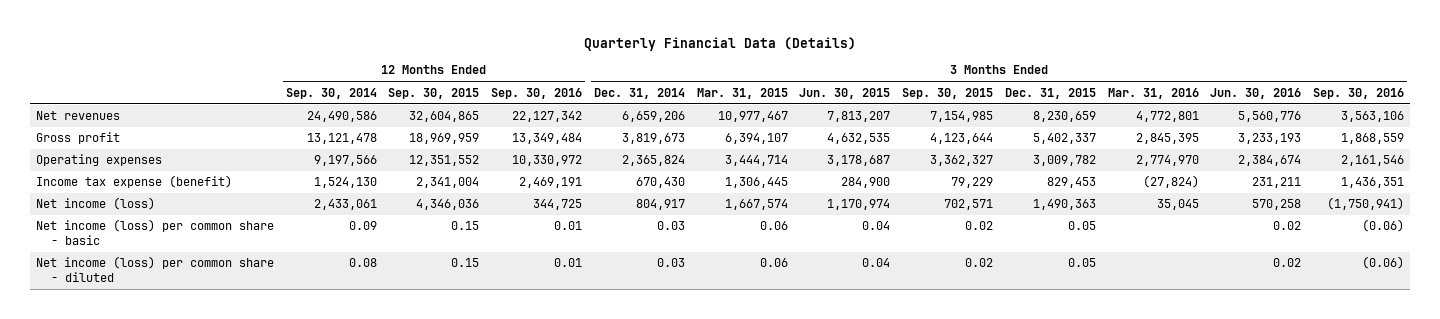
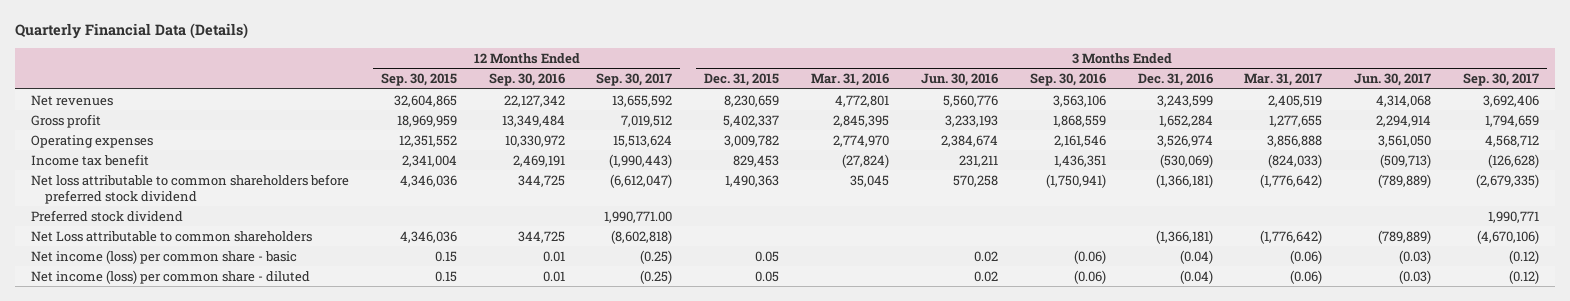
- | 12 Months Ended Sep. 30, 2014 | 12 Months Ended Sep. 30, 2015 | 12 Months Ended Sep. 30, 2016 | 3 Months Ended Dec. 31, 2014 | 3 Months Ended Mar. 31, 2015 | 3 Months Ended Jun. 30, 2015 | 3 Months Ended Sep. 30, 2015 | 3 Months Ended Dec. 31, 2015 | 3 Months Ended Mar. 31, 2016 | 3 Months Ended Jun. 30, 2016 | 3 Months Ended Sep. 30, 2016
+ | 12 Months Ended Sep. 30, 2015 | 12 Months Ended Sep. 30, 2016 | 12 Months Ended Sep. 30, 2017 | 3 Months Ended Dec. 31, 2015 | 3 Months Ended Mar. 31, 2016 | 3 Months Ended Jun. 30, 2016 | 3 Months Ended Sep. 30, 2016 | 3 Months Ended Dec. 31, 2016 | 3 Months Ended Mar. 31, 2017 | 3 Months Ended Jun. 30, 2017 | 3 Months Ended Sep. 30, 2017
- Income tax expense (benefit) | 1,524,130 | 2,341,004 | 2,469,191 | 670,430 | 1,306,445 | 284,900 | 79,229 | 829,453 | (27,824) | 231,211 | 1,436,351
- Net income (loss) | 2,433,061 | 4,346,036 | 344,725 | 804,917 | 1,667,574 | 1,170,974 | 702,571 | 1,490,363 | 35,045 | 570,258 | (1,750,941)
+ Income tax benefit | 2,341,004 | 2,469,191 | (1,990,443) | 829,453 | (27,824) | 231,211 | 1,436,351 | (530,069) | (824,033) | (509,713) | (126,628)
+ Net loss attributable to common shareholders before preferred stock dividend | 4,346,036 | 344,725 | (6,612,047) | 1,490,363 | 35,045 | 570,258 | (1,750,941) | (1,366,181) | (1,776,642) | (789,889) | (2,679,335)
+ Preferred stock dividend | | | 1,990,771.00 | | | | | | | | 1,990,771
+ Net Loss attributable to common shareholders | 4,346,036 | 344,725 | (8,602,818) | | | | | (1,366,181) | (1,776,642) | (789,889) | (4,670,106)

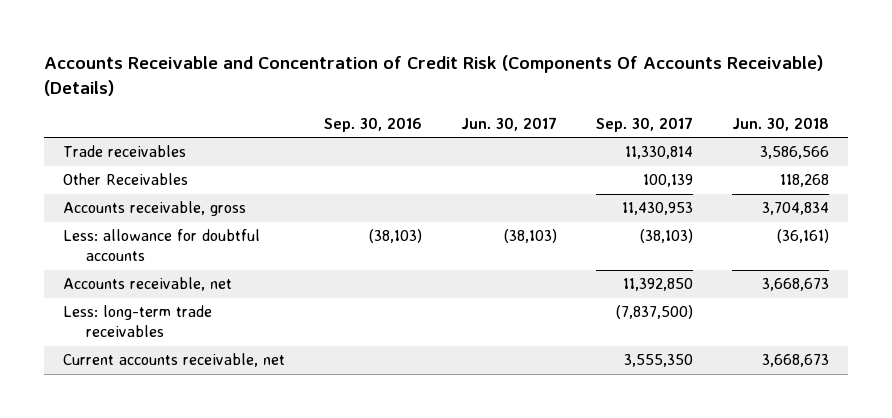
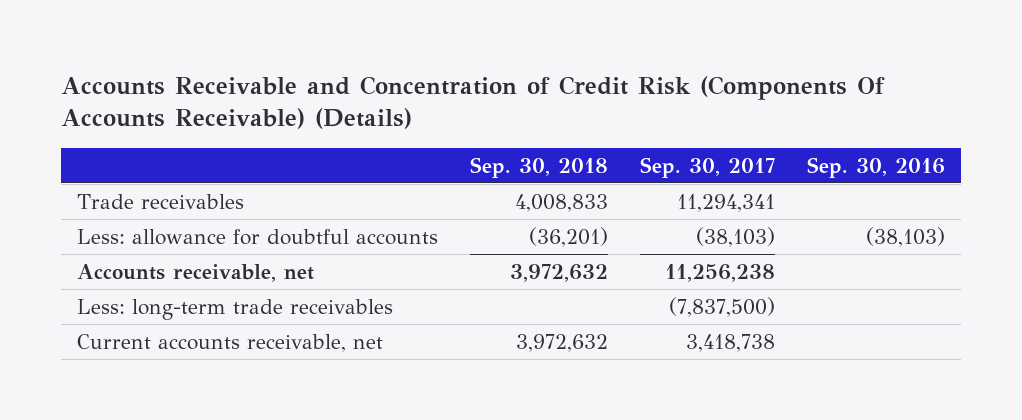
- | Sep. 30, 2016 | Jun. 30, 2017 | Sep. 30, 2017 | Jun. 30, 2018
+ | Sep. 30, 2018 | Sep. 30, 2017 | Sep. 30, 2016
- Trade receivables | | | 11,330,814 | 3,586,566
- Other Receivables | | | 100,139 | 118,268
- Accounts receivable, gross | | | 11,430,953 | 3,704,834
+ Trade receivables | 4,008,833 | 11,294,341 |
- Accounts receivable, net | | | 11,392,850 | 3,668,673
+ Accounts receivable, net | 3,972,632 | 11,256,238 |
- Current accounts receivable, net | | | 3,555,350 | 3,668,673
+ Current accounts receivable, net | 3,972,632 | 3,418,738 |

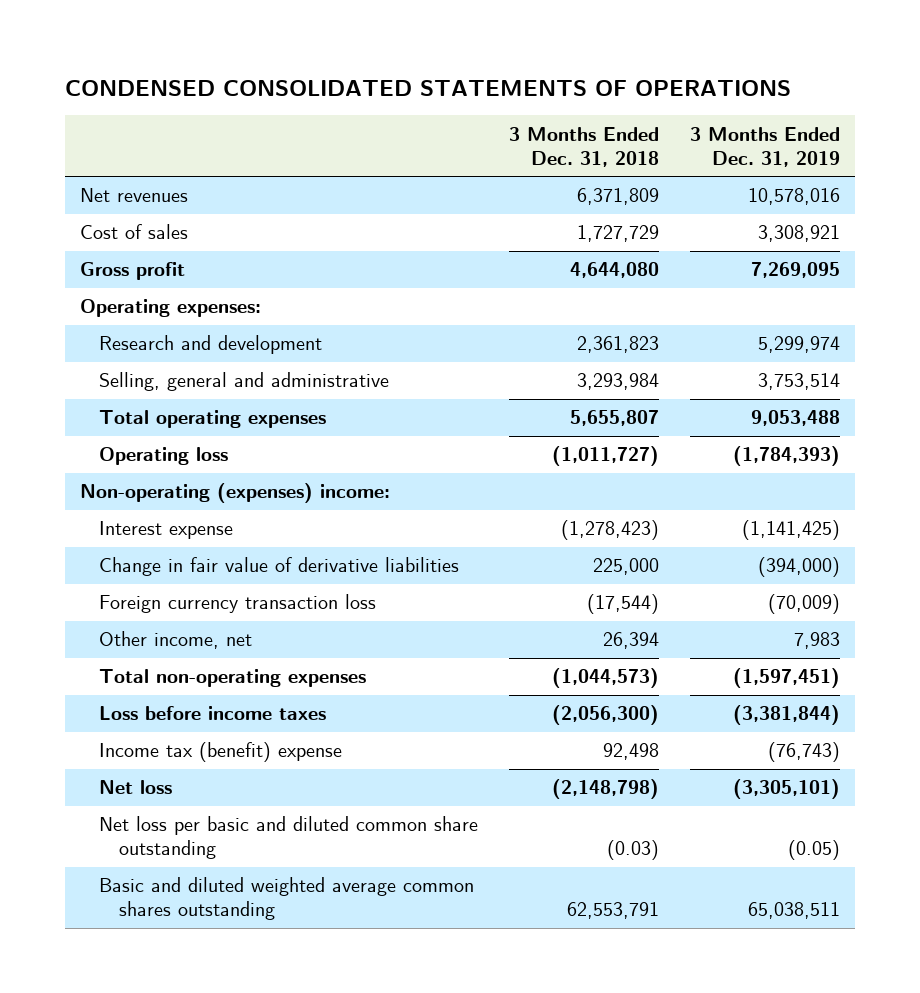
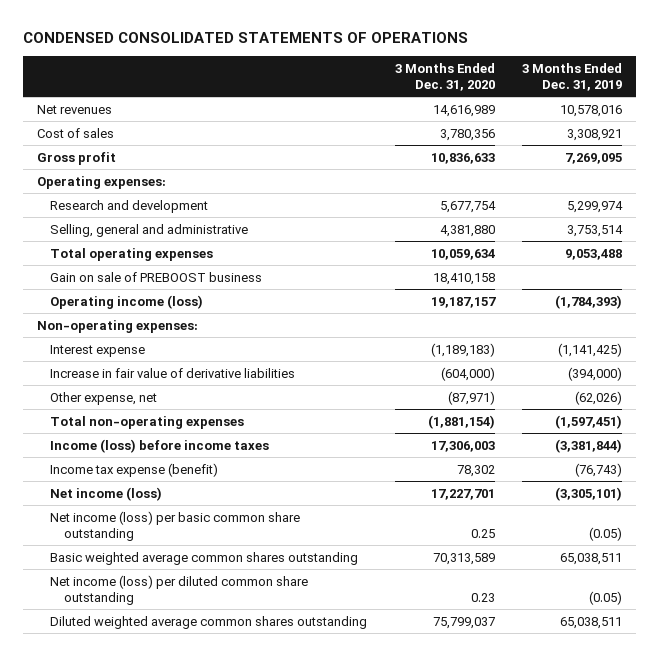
- | 3 Months Ended Dec. 31, 2018 | 3 Months Ended Dec. 31, 2019
+ | 3 Months Ended Dec. 31, 2020 | 3 Months Ended Dec. 31, 2019
- Operating loss | (1,011,727) | (1,784,393)
- Non-operating (expenses) income:
+ Gain on sale of PREBOOST business | 18,410,158 |
+ Operating income (loss) | 19,187,157 | (1,784,393)
+ Non-operating expenses:
- Change in fair value of derivative liabilities | 225,000 | (394,000)
- Foreign currency transaction loss | (17,544) | (70,009)
- Other income, net | 26,394 | 7,983
+ Increase in fair value of derivative liabilities | (604,000) | (394,000)
+ Other expense, net | (87,971) | (62,026)
- Loss before income taxes | (2,056,300) | (3,381,844)
- Income tax (benefit) expense | 92,498 | (76,743)
- Net loss | (2,148,798) | (3,305,101)
- Net loss per basic and diluted common share outstanding | (0.03) | (0.05)
- Basic and diluted weighted average common shares outstanding | 62,553,791 | 65,038,511
+ Income (loss) before income taxes | 17,306,003 | (3,381,844)
+ Income tax expense (benefit) | 78,302 | (76,743)
+ Net income (loss) | 17,227,701 | (3,305,101)
+ Net income (loss) per basic common share outstanding | 0.25 | (0.05)
+ Basic weighted average common shares outstanding | 70,313,589 | 65,038,511
+ Net income (loss) per diluted common share outstanding | 0.23 | (0.05)
+ Diluted weighted average common shares outstanding | 75,799,037 | 65,038,511

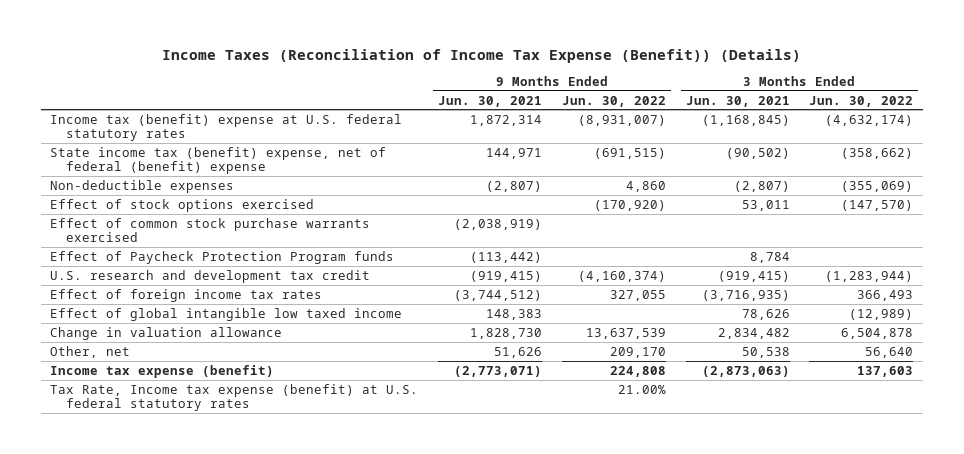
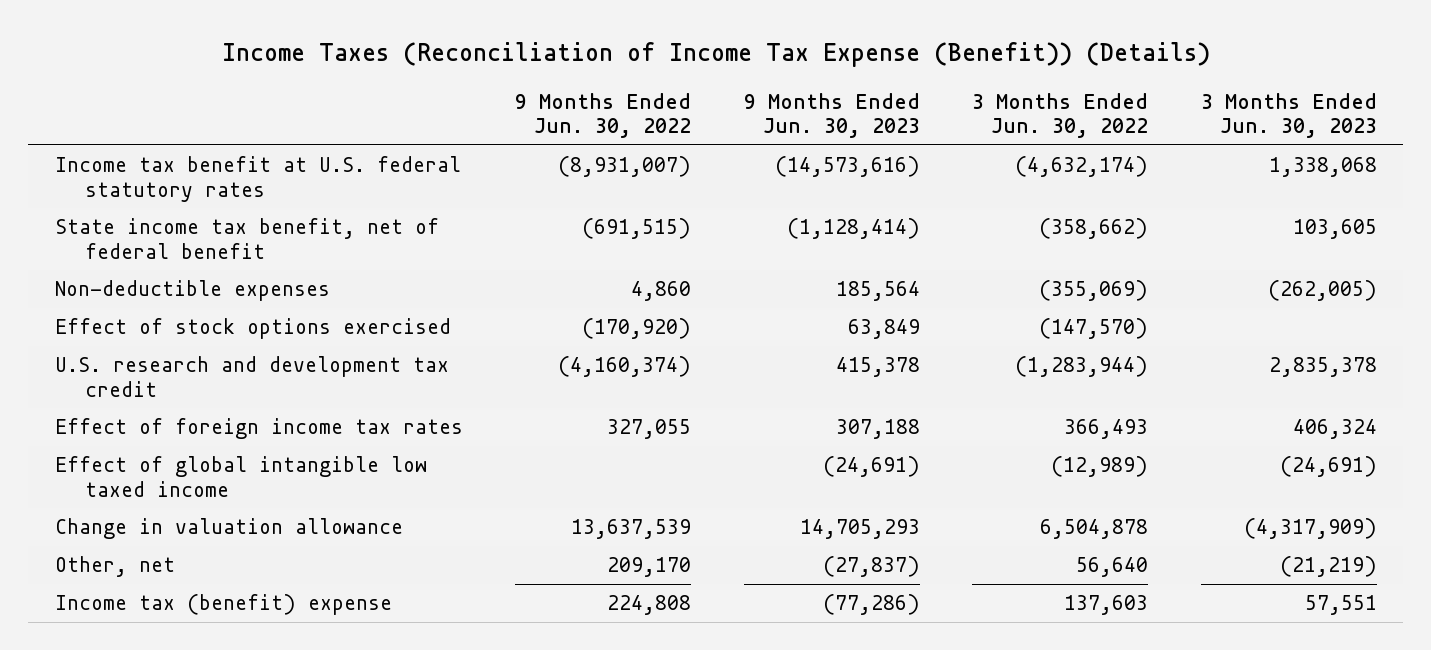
- | 9 Months Ended Jun. 30, 2021 | 9 Months Ended Jun. 30, 2022 | 3 Months Ended Jun. 30, 2021 | 3 Months Ended Jun. 30, 2022
+ | 9 Months Ended Jun. 30, 2022 | 9 Months Ended Jun. 30, 2023 | 3 Months Ended Jun. 30, 2022 | 3 Months Ended Jun. 30, 2023
- Income tax (benefit) expense at U.S. federal statutory rates | 1,872,314 | (8,931,007) | (1,168,845) | (4,632,174)
- State income tax (benefit) expense, net of federal (benefit) expense | 144,971 | (691,515) | (90,502) | (358,662)
+ Income tax benefit at U.S. federal statutory rates | (8,931,007) | (14,573,616) | (4,632,174) | 1,338,068
+ State income tax benefit, net of federal benefit | (691,515) | (1,128,414) | (358,662) | 103,605
- Effect of common stock purchase warrants exercised | (2,038,919) | | |
- Effect of Paycheck Protection Program funds | (113,442) | | 8,784 |
- Income tax expense (benefit) | (2,773,071) | 224,808 | (2,873,063) | 137,603
- Tax Rate, Income tax expense (benefit) at U.S. federal statutory rates | | 21.00% | |
+ Income tax (benefit) expense | 224,808 | (77,286) | 137,603 | 57,551

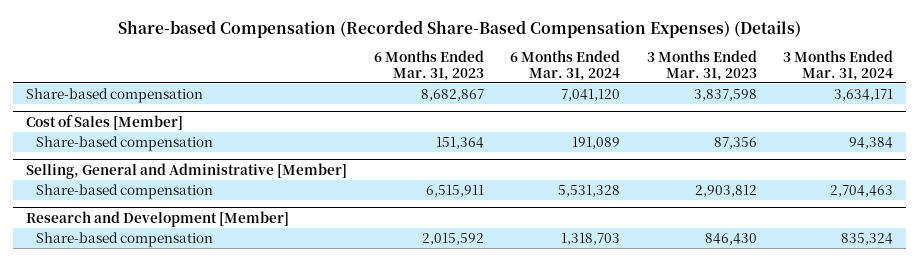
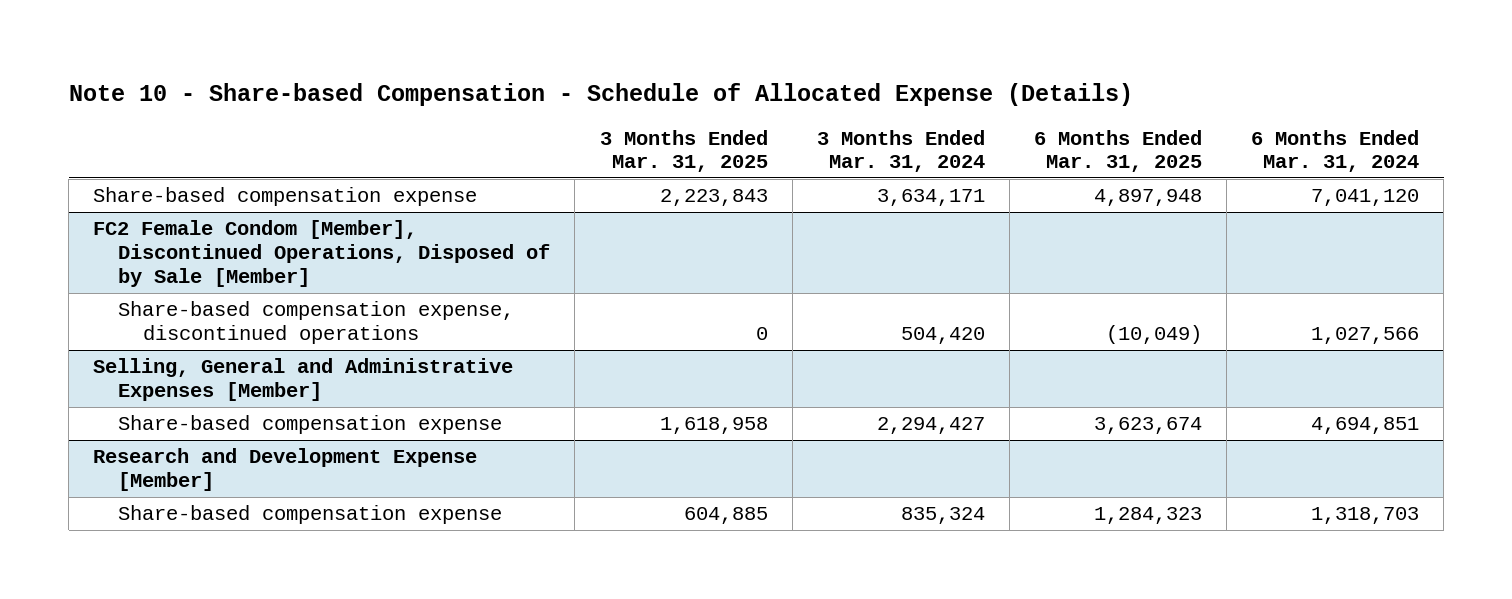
- Share-based Compensation (Recorded Share-Based Compensation Expenses) (Details)
+ Note 10 - Share-based Compensation - Schedule of Allocated Expense (Details)
- | 6 Months Ended Mar. 31, 2023 | 6 Months Ended Mar. 31, 2024 | 3 Months Ended Mar. 31, 2023 | 3 Months Ended Mar. 31, 2024
+ | 3 Months Ended Mar. 31, 2025 | 3 Months Ended Mar. 31, 2024 | 6 Months Ended Mar. 31, 2025 | 6 Months Ended Mar. 31, 2024
- Share-based compensation | 8,682,867 | 7,041,120 | 3,837,598 | 3,634,171
- Cost of Sales [Member]
- Share-based compensation | 151,364 | 191,089 | 87,356 | 94,384
- Selling, General and Administrative [Member]
- Share-based compensation | 6,515,911 | 5,531,328 | 2,903,812 | 2,704,463
- Research and Development [Member]
- Share-based compensation | 2,015,592 | 1,318,703 | 846,430 | 835,324
+ Share-based compensation expense | 2,223,843 | 3,634,171 | 4,897,948 | 7,041,120
+ FC2 Female Condom [Member], Discontinued Operations, Disposed of by Sale [Member]
+ Share-based compensation expense, discontinued operations | 0 | 504,420 | (10,049) | 1,027,566
+ Selling, General and Administrative Expenses [Member]
+ Share-based compensation expense | 1,618,958 | 2,294,427 | 3,623,674 | 4,694,851
+ Research and Development Expense [Member]
+ Share-based compensation expense | 604,885 | 835,324 | 1,284,323 | 1,318,703

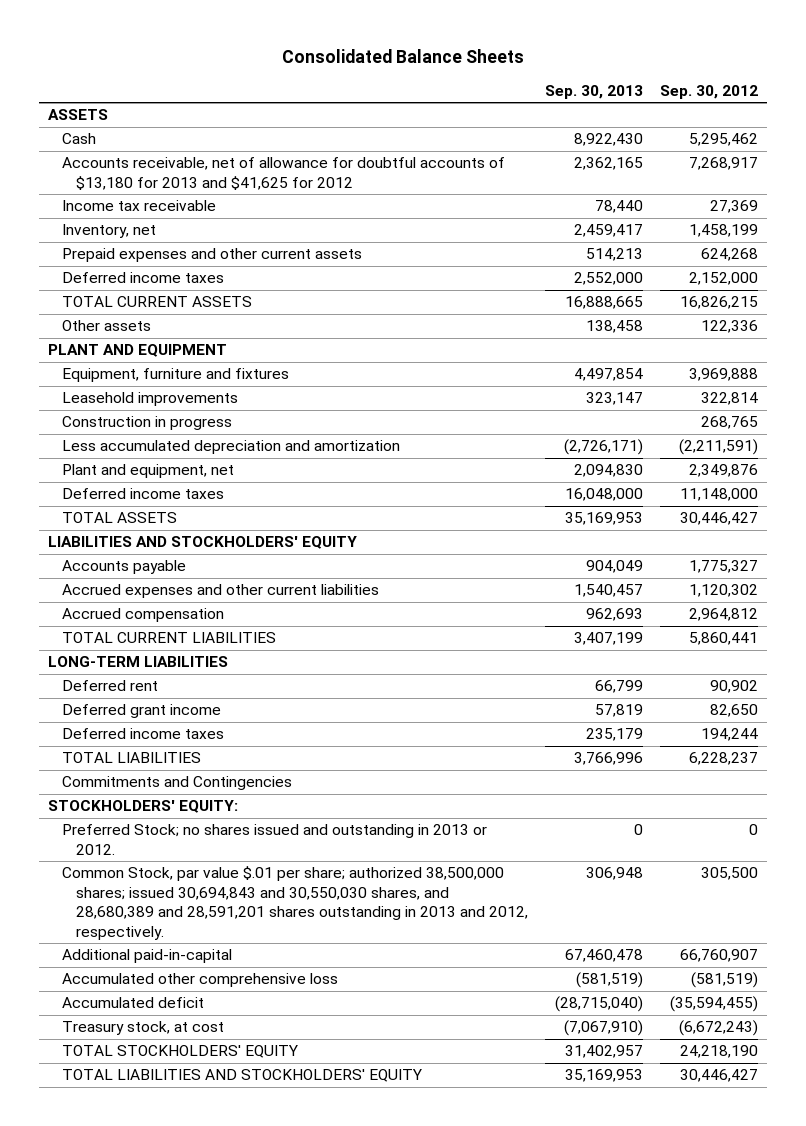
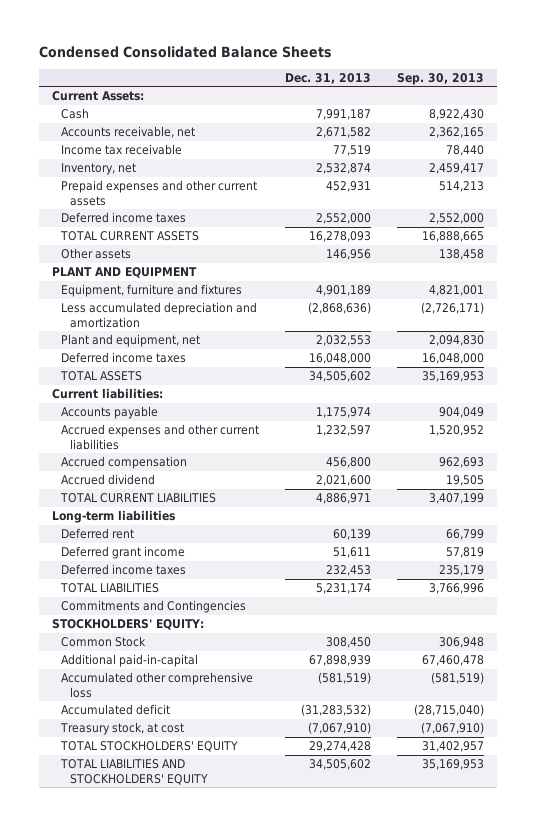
- Consolidated Balance Sheets
+ Condensed Consolidated Balance Sheets
- | Sep. 30, 2013 | Sep. 30, 2012
+ | Dec. 31, 2013 | Sep. 30, 2013
- ASSETS
+ Current Assets:
- Accounts receivable, net of allowance for doubtful accounts of $13,180 for 2013 and $41,625 for 2012 | 2,362,165 | 7,268,917
+ Accounts receivable, net | 2,671,582 | 2,362,165
- Equipment, furniture and fixtures | 4,497,854 | 3,969,888
- Leasehold improvements | 323,147 | 322,814
- Construction in progress | | 268,765
+ Equipment, furniture and fixtures | 4,901,189 | 4,821,001
- LIABILITIES AND STOCKHOLDERS' EQUITY
+ Current liabilities:
- Accrued expenses and other current liabilities | 1,540,457 | 1,120,302
+ Accrued expenses and other current liabilities | 1,232,597 | 1,520,952
+ Accrued dividend | 2,021,600 | 19,505
- LONG-TERM LIABILITIES
+ Long-term liabilities
- Preferred Stock; no shares issued and outstanding in 2013 or 2012. | 0 | 0
- Common Stock, par value $.01 per share; authorized 38,500,000 shares; issued 30,694,843 and 30,550,030 shares, and 28,680,389 and 28,591,201 shares outstanding in 2013 and 2012, respectively. | 306,948 | 305,500
+ Common Stock | 308,450 | 306,948

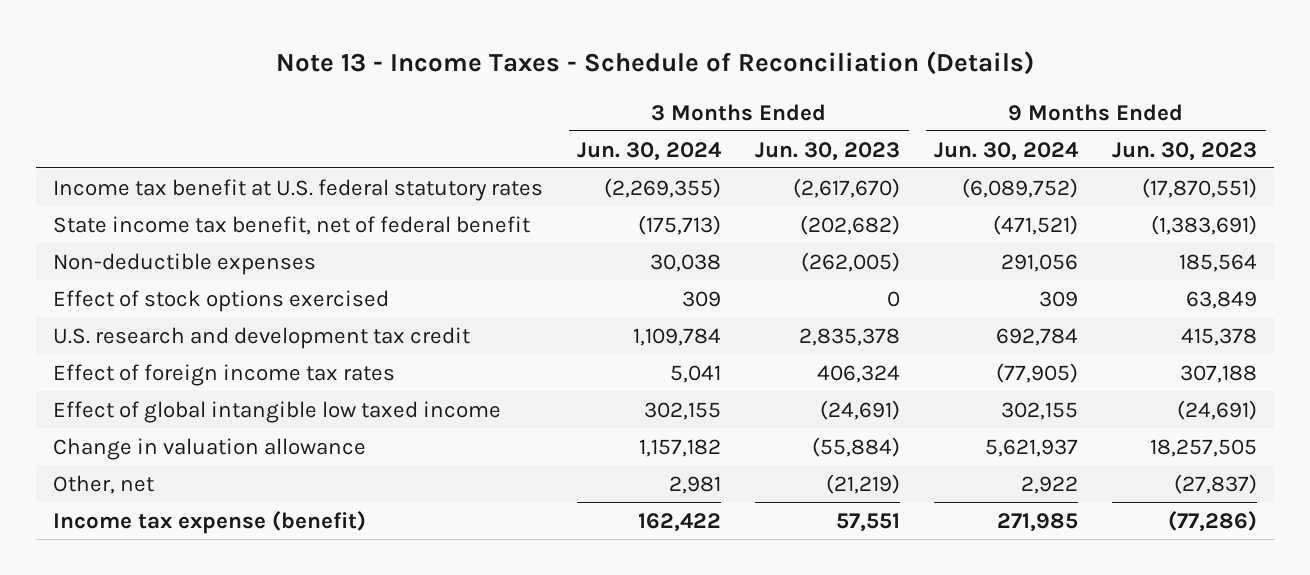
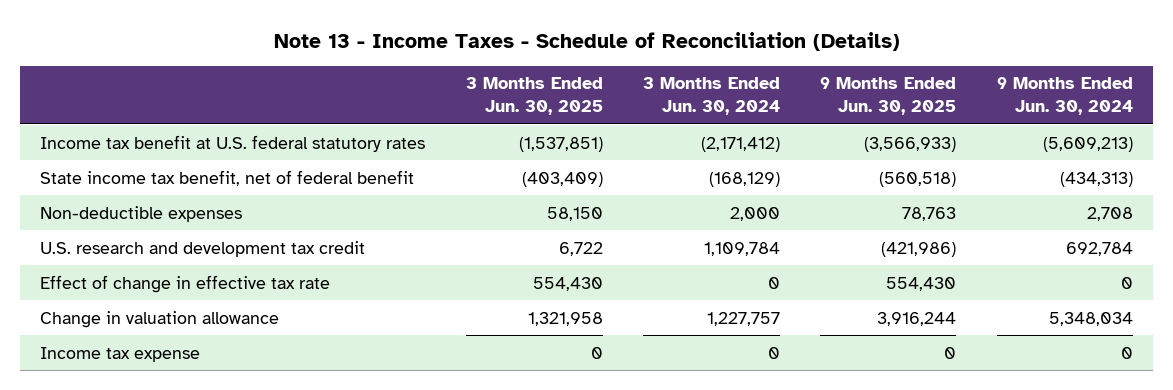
- | 3 Months Ended Jun. 30, 2024 | 3 Months Ended Jun. 30, 2023 | 9 Months Ended Jun. 30, 2024 | 9 Months Ended Jun. 30, 2023
+ | 3 Months Ended Jun. 30, 2025 | 3 Months Ended Jun. 30, 2024 | 9 Months Ended Jun. 30, 2025 | 9 Months Ended Jun. 30, 2024
- Income tax benefit at U.S. federal statutory rates | (2,269,355) | (2,617,670) | (6,089,752) | (17,870,551)
- State income tax benefit, net of federal benefit | (175,713) | (202,682) | (471,521) | (1,383,691)
- Non-deductible expenses | 30,038 | (262,005) | 291,056 | 185,564
- Effect of stock options exercised | 309 | 0 | 309 | 63,849
+ Income tax benefit at U.S. federal statutory rates | (1,537,851) | (2,171,412) | (3,566,933) | (5,609,213)
+ State income tax benefit, net of federal benefit | (403,409) | (168,129) | (560,518) | (434,313)
+ Non-deductible expenses | 58,150 | 2,000 | 78,763 | 2,708
- Effect of foreign income tax rates | 5,041 | 406,324 | (77,905) | 307,188
- Effect of global intangible low taxed income | 302,155 | (24,691) | 302,155 | (24,691)
- Change in valuation allowance | 1,157,182 | (55,884) | 5,621,937 | 18,257,505
- Other, net | 2,981 | (21,219) | 2,922 | (27,837)
- Income tax expense (benefit) | 162,422 | 57,551 | 271,985 | (77,286)
+ Effect of change in effective tax rate | 554,430 | 0 | 554,430 | 0
+ Change in valuation allowance | 1,321,958 | 1,227,757 | 3,916,244 | 5,348,034
+ Income tax expense | 0 | 0 | 0 | 0

